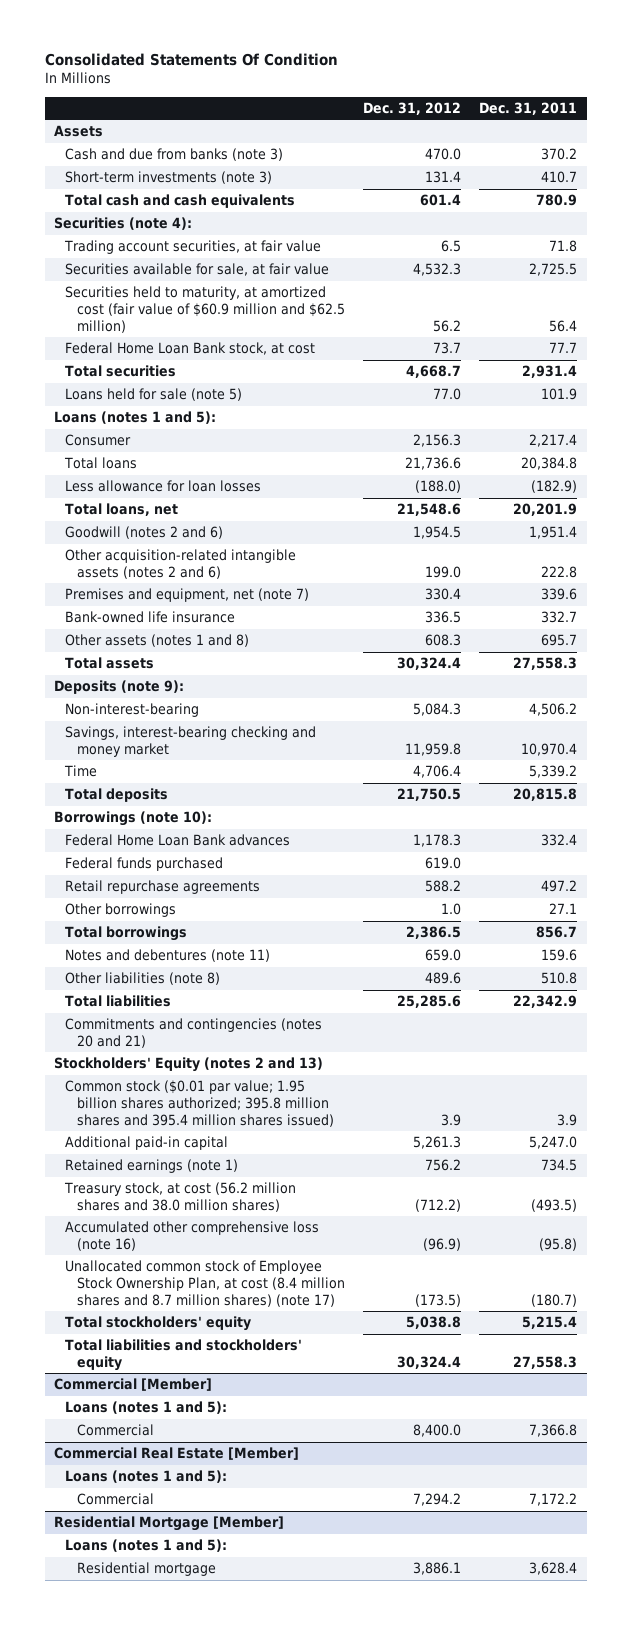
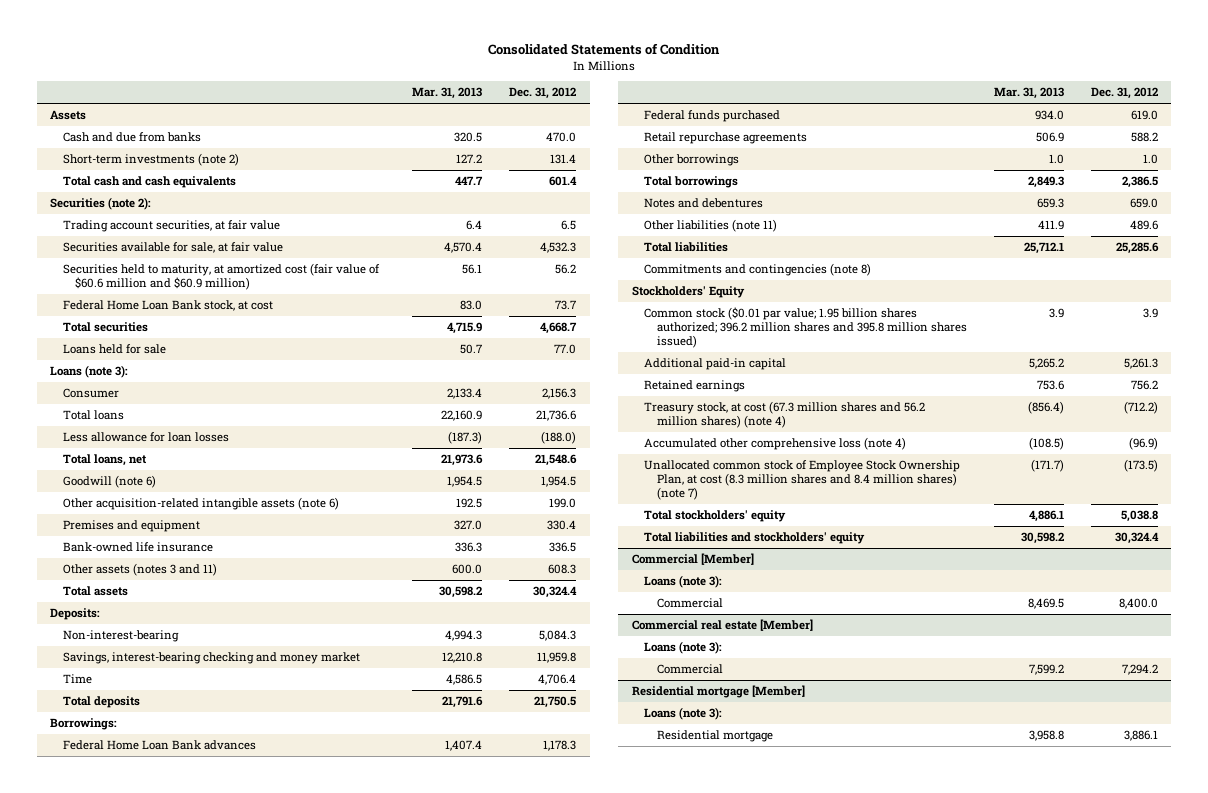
- Consolidated Statements Of Condition
+ Consolidated Statements of Condition
- | Dec. 31, 2012 | Dec. 31, 2011
+ | Mar. 31, 2013 | Dec. 31, 2012
- Cash and due from banks (note 3) | 470.0 | 370.2
- Short-term investments (note 3) | 131.4 | 410.7
+ Cash and due from banks | 320.5 | 470.0
+ Short-term investments (note 2) | 127.2 | 131.4
- Securities (note 4):
+ Securities (note 2):
- Securities held to maturity, at amortized cost (fair value of $60.9 million and $62.5 million) | 56.2 | 56.4
+ Securities held to maturity, at amortized cost (fair value of $60.6 million and $60.9 million) | 56.1 | 56.2
- Loans held for sale (note 5) | 77.0 | 101.9
- Loans (notes 1 and 5):
+ Loans held for sale | 50.7 | 77.0
+ Loans (note 3):
- Goodwill (notes 2 and 6) | 1,954.5 | 1,951.4
- Other acquisition-related intangible assets (notes 2 and 6) | 199.0 | 222.8
- Premises and equipment, net (note 7) | 330.4 | 339.6
+ Goodwill (note 6) | 1,954.5 | 1,954.5
+ Other acquisition-related intangible assets (note 6) | 192.5 | 199.0
+ Premises and equipment | 327.0 | 330.4
- Other assets (notes 1 and 8) | 608.3 | 695.7
+ Other assets (notes 3 and 11) | 600.0 | 608.3
- Deposits (note 9):
+ Deposits:
- Borrowings (note 10):
+ Borrowings:
- Notes and debentures (note 11) | 659.0 | 159.6
- Other liabilities (note 8) | 489.6 | 510.8
+ Notes and debentures | 659.3 | 659.0
+ Other liabilities (note 11) | 411.9 | 489.6
- Commitments and contingencies (notes 20 and 21)
- Stockholders' Equity (notes 2 and 13)
- Common stock ($0.01 par value; 1.95 billion shares authorized; 395.8 million shares and 395.4 million shares issued) | 3.9 | 3.9
+ Commitments and contingencies (note 8)
+ Stockholders' Equity
+ Common stock ($0.01 par value; 1.95 billion shares authorized; 396.2 million shares and 395.8 million shares issued) | 3.9 | 3.9
- Retained earnings (note 1) | 756.2 | 734.5
- Treasury stock, at cost (56.2 million shares and 38.0 million shares) | (712.2) | (493.5)
- Accumulated other comprehensive loss (note 16) | (96.9) | (95.8)
- Unallocated common stock of Employee Stock Ownership Plan, at cost (8.4 million shares and 8.7 million shares) (note 17) | (173.5) | (180.7)
+ Retained earnings | 753.6 | 756.2
+ Treasury stock, at cost (67.3 million shares and 56.2 million shares) (note 4) | (856.4) | (712.2)
+ Accumulated other comprehensive loss (note 4) | (108.5) | (96.9)
+ Unallocated common stock of Employee Stock Ownership Plan, at cost (8.3 million shares and 8.4 million shares) (note 7) | (171.7) | (173.5)
@ Commercial [Member]
- Loans (notes 1 and 5):
+ Loans (note 3):
- Commercial Real Estate [Member]
- Loans (notes 1 and 5):
+ Commercial real estate [Member]
+ Loans (note 3):
- Residential Mortgage [Member]
- Loans (notes 1 and 5):
+ Residential mortgage [Member]
+ Loans (note 3):

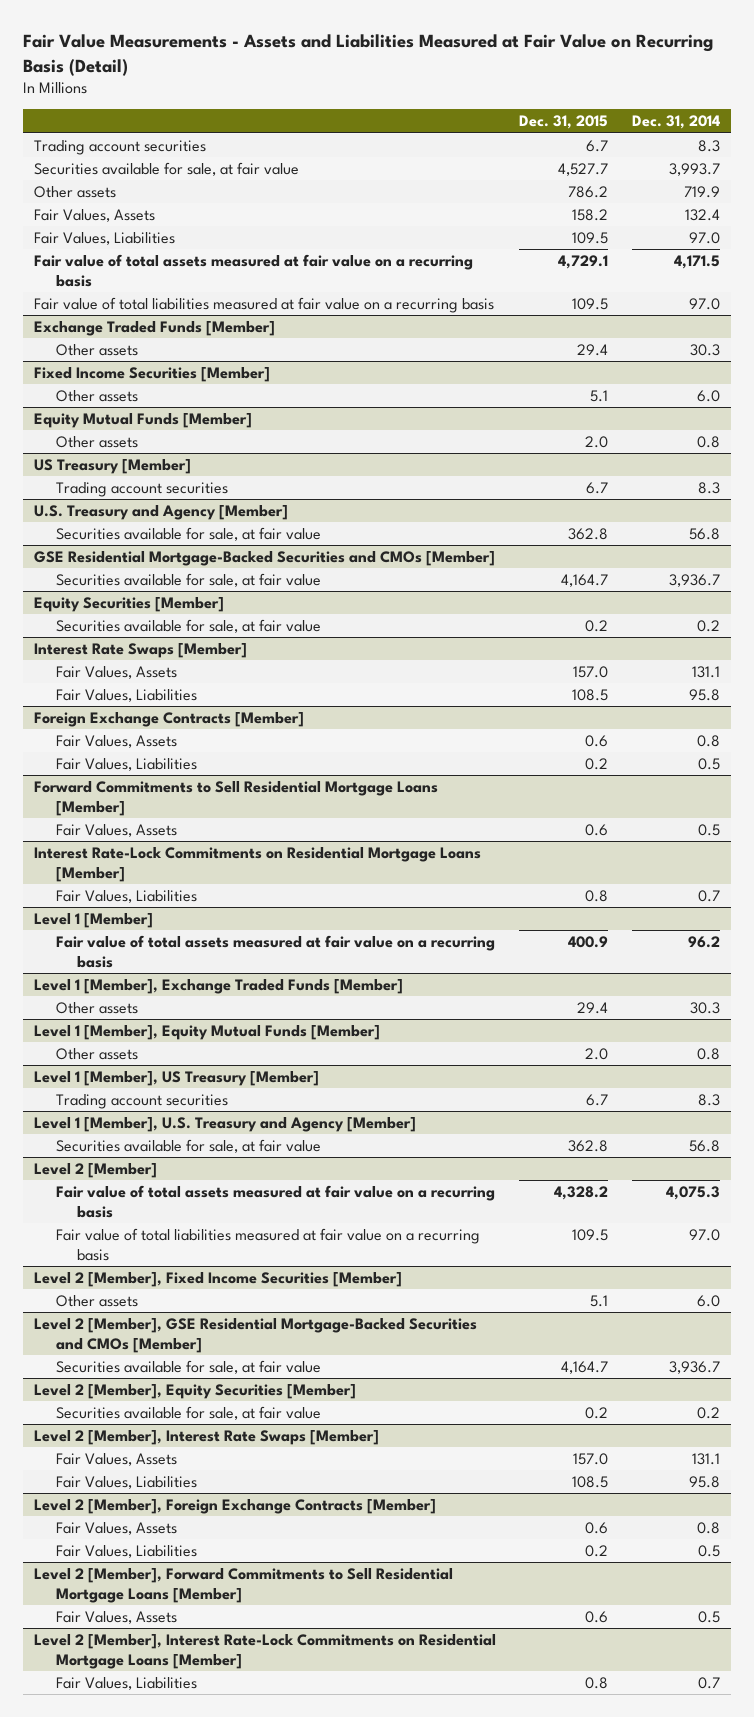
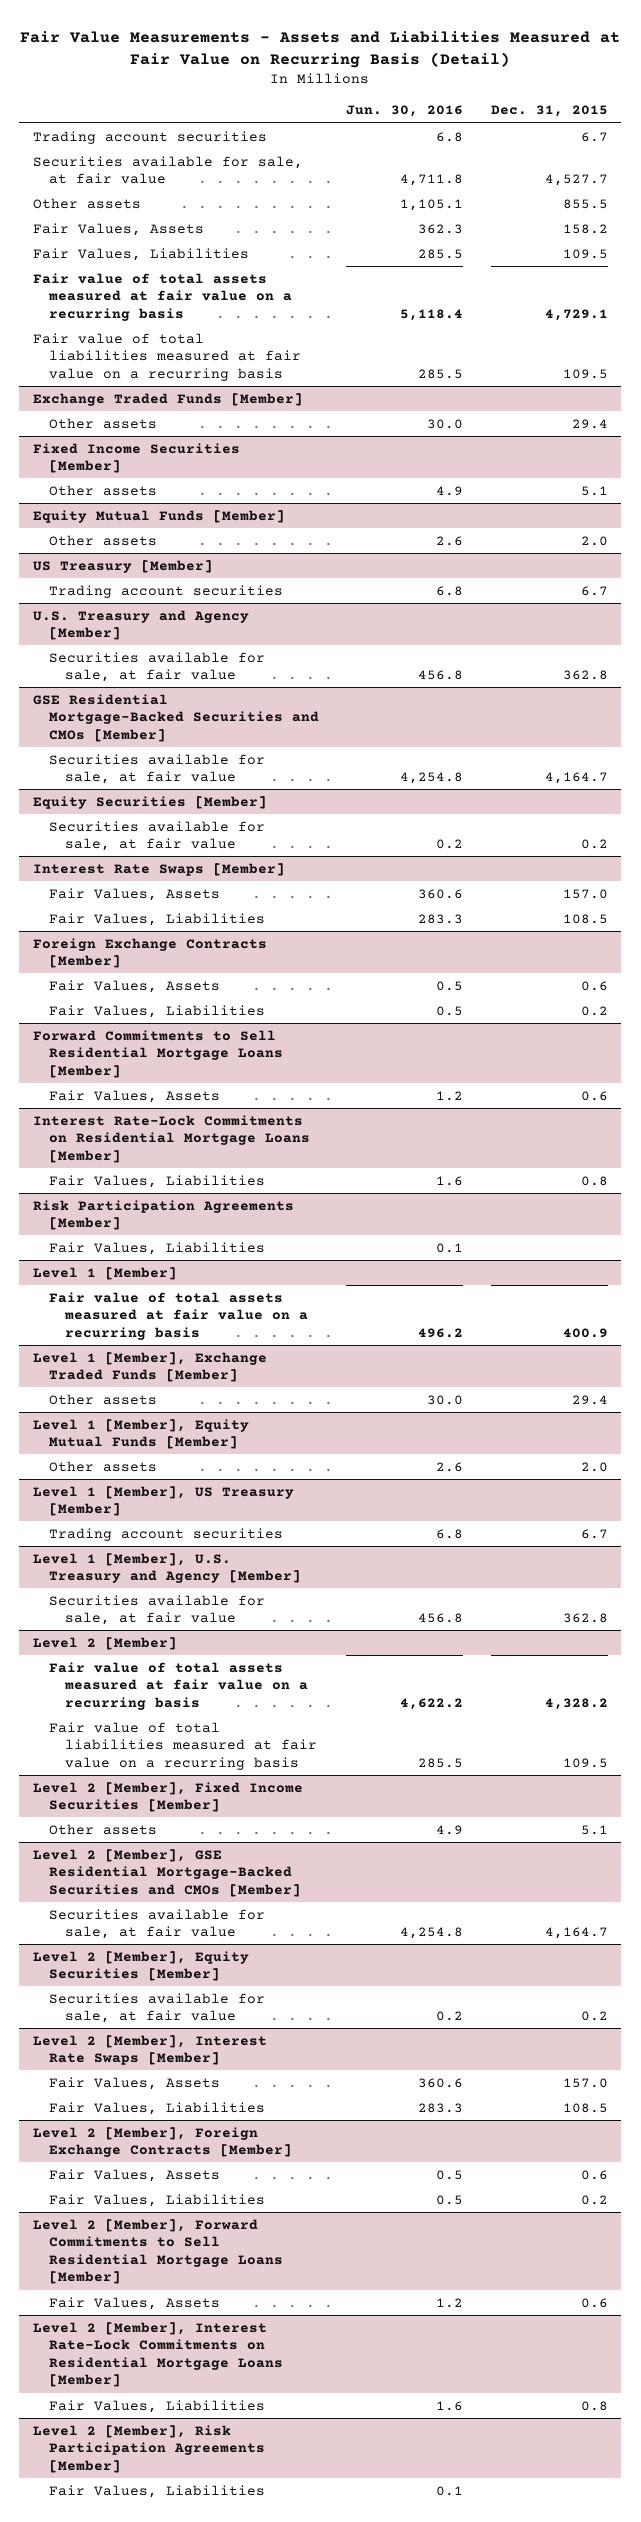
- | Dec. 31, 2015 | Dec. 31, 2014
+ | Jun. 30, 2016 | Dec. 31, 2015
- Other assets | 786.2 | 719.9
+ Other assets | 1,105.1 | 855.5
+ Risk Participation Agreements [Member]
+ Fair Values, Liabilities | 0.1 |
+ Level 2 [Member], Risk Participation Agreements [Member]
+ Fair Values, Liabilities | 0.1 |

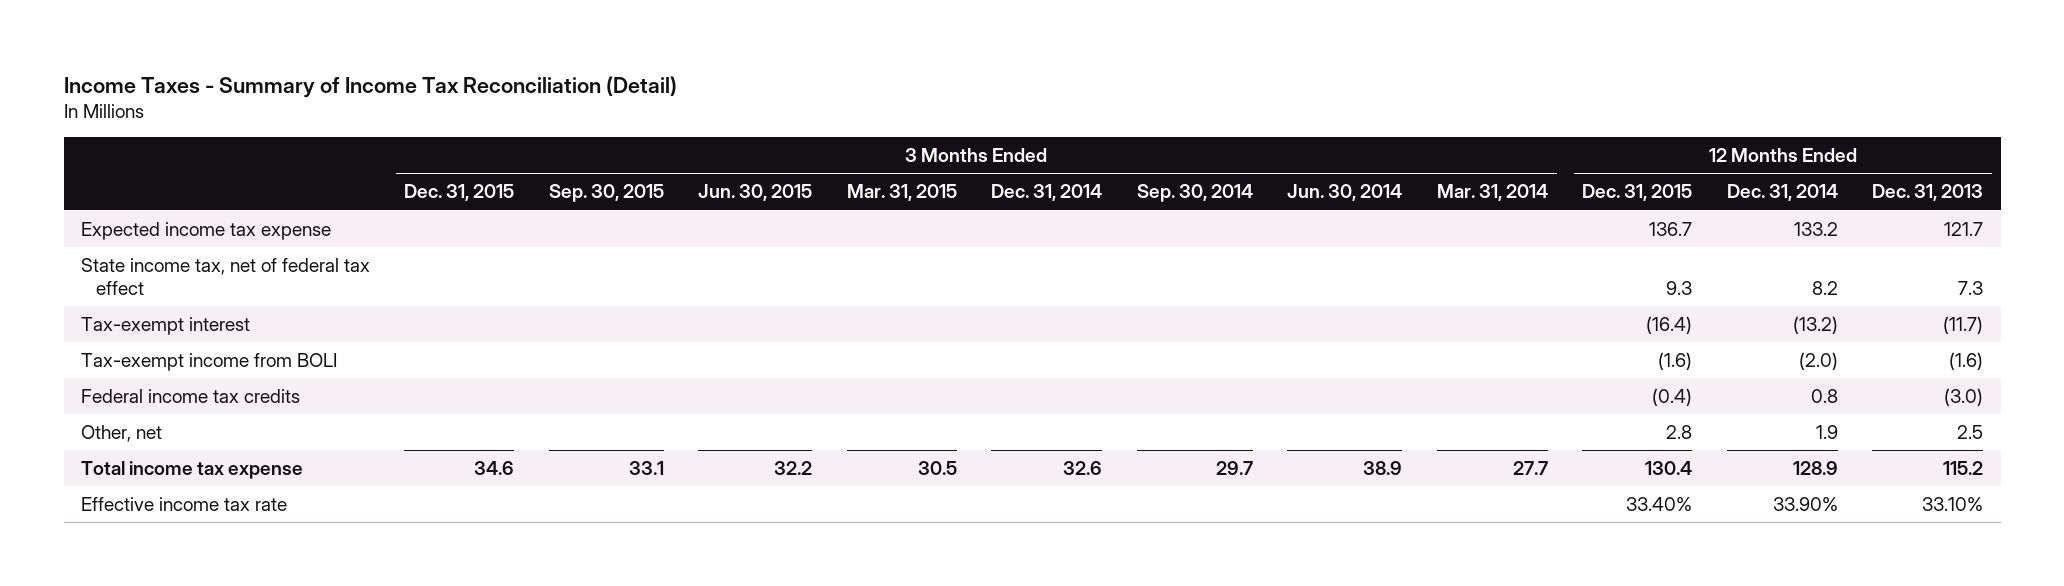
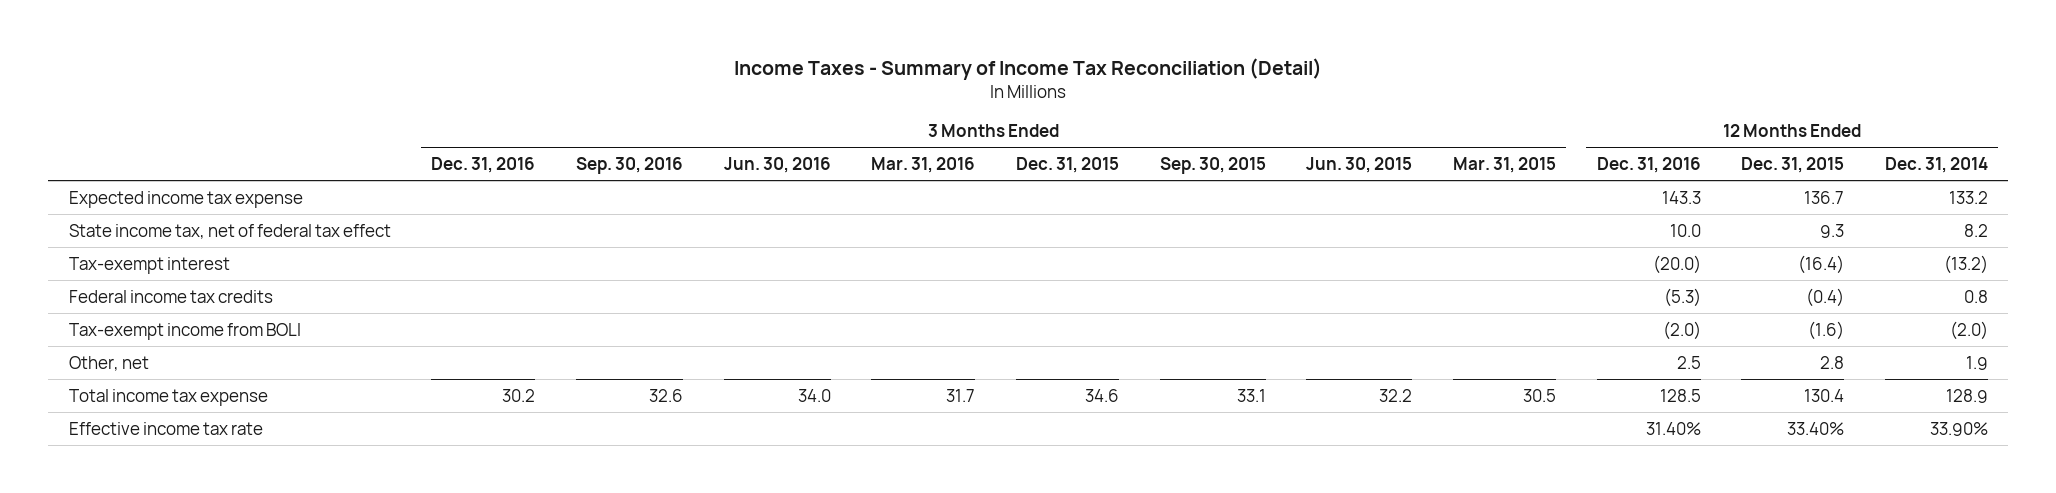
- | 3 Months Ended Dec. 31, 2015 | 3 Months Ended Sep. 30, 2015 | 3 Months Ended Jun. 30, 2015 | 3 Months Ended Mar. 31, 2015 | 3 Months Ended Dec. 31, 2014 | 3 Months Ended Sep. 30, 2014 | 3 Months Ended Jun. 30, 2014 | 3 Months Ended Mar. 31, 2014 | 12 Months Ended Dec. 31, 2015 | 12 Months Ended Dec. 31, 2014 | 12 Months Ended Dec. 31, 2013
+ | 3 Months Ended Dec. 31, 2016 | 3 Months Ended Sep. 30, 2016 | 3 Months Ended Jun. 30, 2016 | 3 Months Ended Mar. 31, 2016 | 3 Months Ended Dec. 31, 2015 | 3 Months Ended Sep. 30, 2015 | 3 Months Ended Jun. 30, 2015 | 3 Months Ended Mar. 31, 2015 | 12 Months Ended Dec. 31, 2016 | 12 Months Ended Dec. 31, 2015 | 12 Months Ended Dec. 31, 2014
moved down: Tax-exempt income from BOLI | | | | | | | | | (2.0) | (1.6) | (2.0)

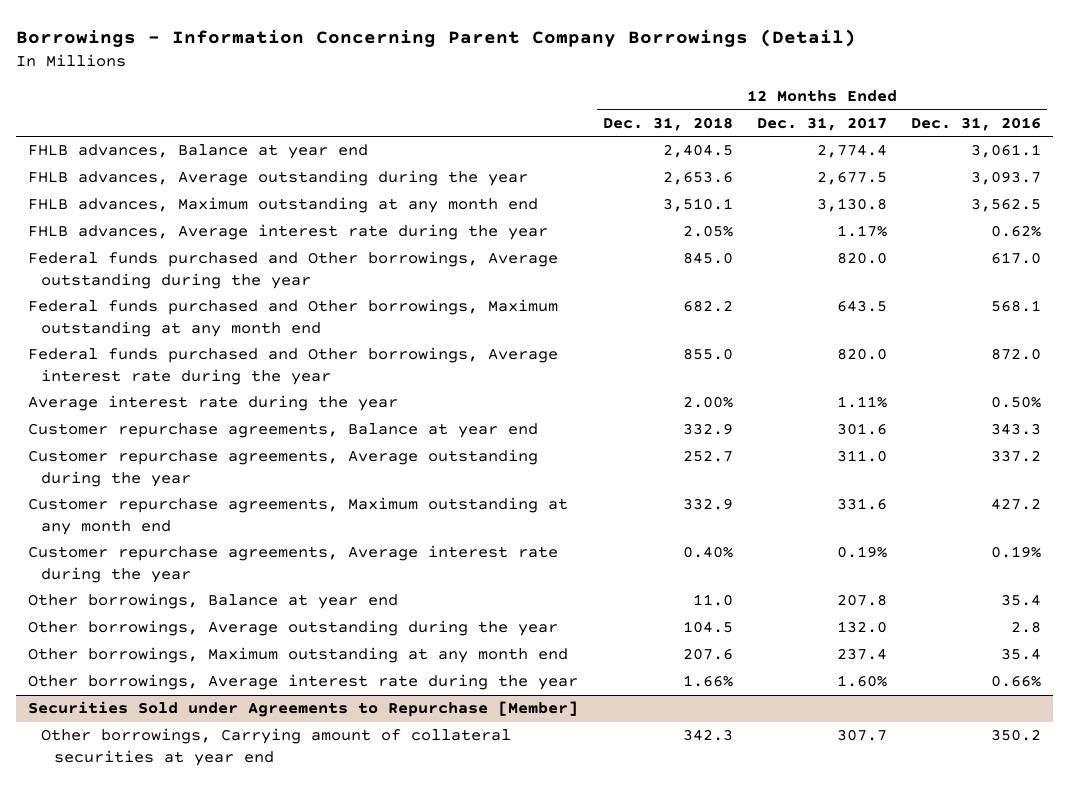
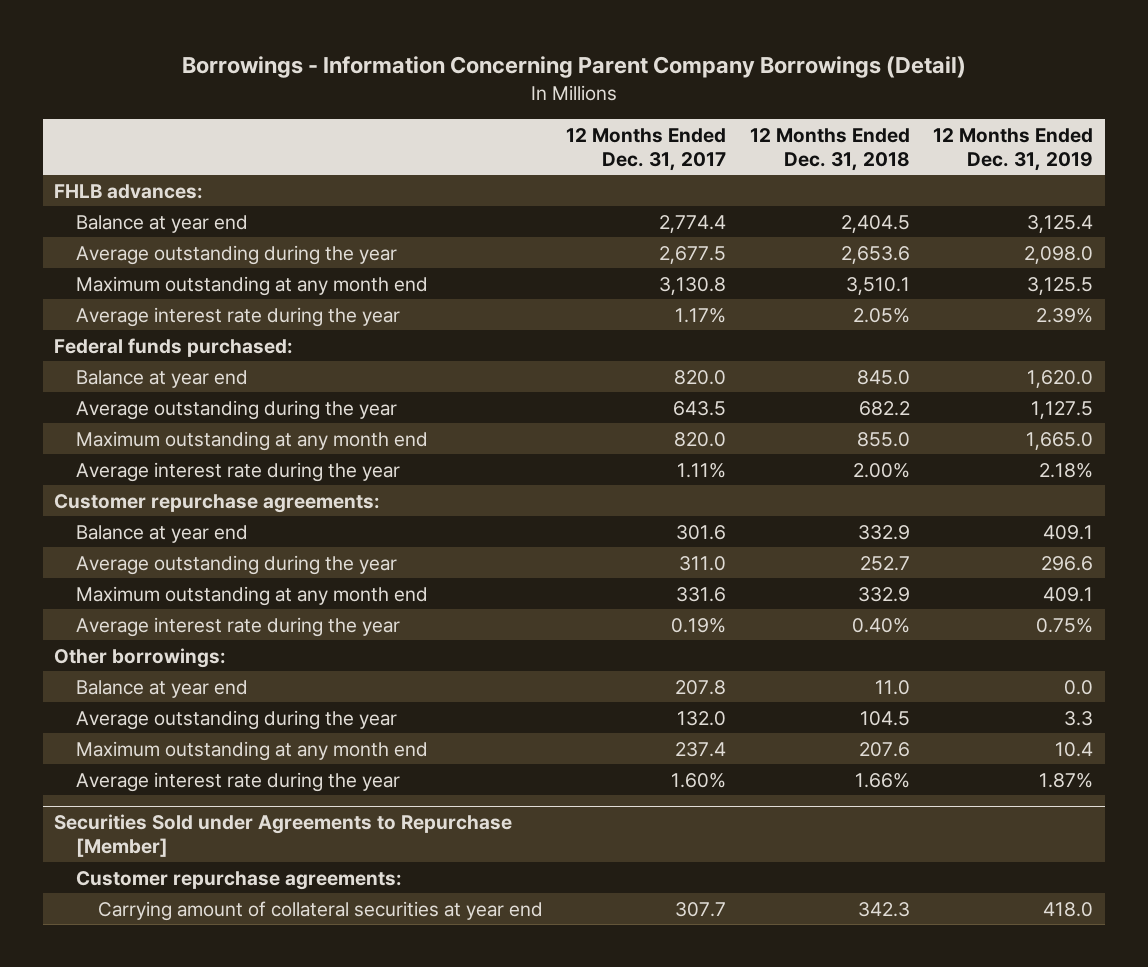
- | 12 Months Ended Dec. 31, 2018 | 12 Months Ended Dec. 31, 2017 | 12 Months Ended Dec. 31, 2016
+ | 12 Months Ended Dec. 31, 2017 | 12 Months Ended Dec. 31, 2018 | 12 Months Ended Dec. 31, 2019
- FHLB advances, Balance at year end | 2,404.5 | 2,774.4 | 3,061.1
- FHLB advances, Average outstanding during the year | 2,653.6 | 2,677.5 | 3,093.7
- FHLB advances, Maximum outstanding at any month end | 3,510.1 | 3,130.8 | 3,562.5
- FHLB advances, Average interest rate during the year | 2.05% | 1.17% | 0.62%
- Federal funds purchased and Other borrowings, Average outstanding during the year | 845.0 | 820.0 | 617.0
- Federal funds purchased and Other borrowings, Maximum outstanding at any month end | 682.2 | 643.5 | 568.1
- Federal funds purchased and Other borrowings, Average interest rate during the year | 855.0 | 820.0 | 872.0
+ FHLB advances:
+ Balance at year end | 2,774.4 | 2,404.5 | 3,125.4
+ Average outstanding during the year | 2,677.5 | 2,653.6 | 2,098.0
+ Maximum outstanding at any month end | 3,130.8 | 3,510.1 | 3,125.5
+ Average interest rate during the year | 1.17% | 2.05% | 2.39%
+ Federal funds purchased:
+ Balance at year end | 820.0 | 845.0 | 1,620.0
+ Average outstanding during the year | 643.5 | 682.2 | 1,127.5
+ Maximum outstanding at any month end | 820.0 | 855.0 | 1,665.0
- Customer repurchase agreements, Balance at year end | 332.9 | 301.6 | 343.3
- Customer repurchase agreements, Average outstanding during the year | 252.7 | 311.0 | 337.2
- Customer repurchase agreements, Maximum outstanding at any month end | 332.9 | 331.6 | 427.2
- Customer repurchase agreements, Average interest rate during the year | 0.40% | 0.19% | 0.19%
- Other borrowings, Balance at year end | 11.0 | 207.8 | 35.4
- Other borrowings, Average outstanding during the year | 104.5 | 132.0 | 2.8
- Other borrowings, Maximum outstanding at any month end | 207.6 | 237.4 | 35.4
- Other borrowings, Average interest rate during the year | 1.66% | 1.60% | 0.66%
+ Customer repurchase agreements:
+ Balance at year end | 301.6 | 332.9 | 409.1
+ Average outstanding during the year | 311.0 | 252.7 | 296.6
+ Maximum outstanding at any month end | 331.6 | 332.9 | 409.1
+ Average interest rate during the year | 0.19% | 0.40% | 0.75%
+ Other borrowings:
+ Balance at year end | 207.8 | 11.0 | 0.0
+ Average outstanding during the year | 132.0 | 104.5 | 3.3
+ Maximum outstanding at any month end | 237.4 | 207.6 | 10.4
+ Average interest rate during the year | 1.60% | 1.66% | 1.87%
@ Securities Sold under Agreements to Repurchase [Member]
- Other borrowings, Carrying amount of collateral securities at year end | 342.3 | 307.7 | 350.2
+ Customer repurchase agreements:
+ Carrying amount of collateral securities at year end | 307.7 | 342.3 | 418.0

